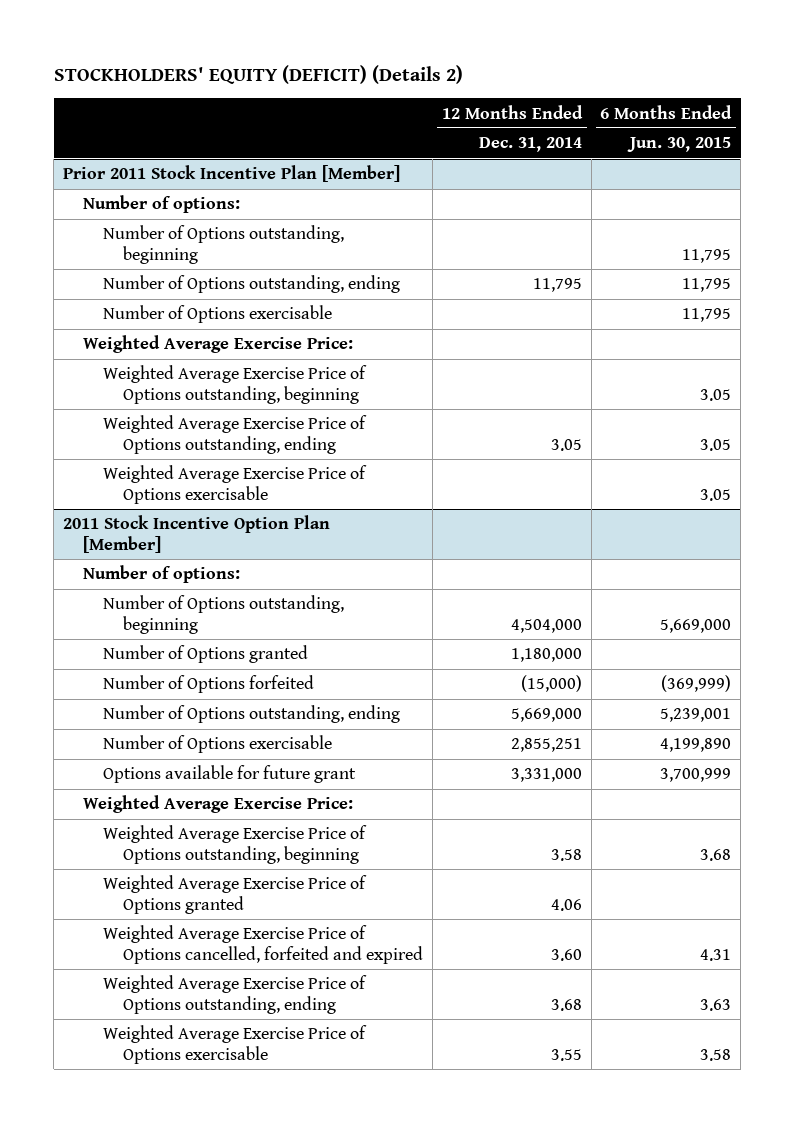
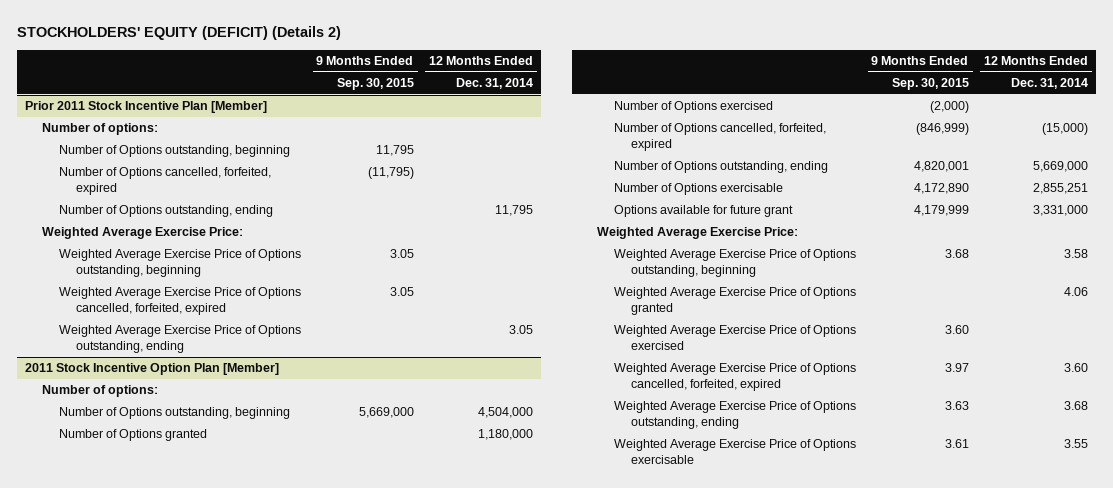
- | 12 Months Ended Dec. 31, 2014 | 6 Months Ended Jun. 30, 2015
+ | 9 Months Ended Sep. 30, 2015 | 12 Months Ended Dec. 31, 2014
@ Prior 2011 Stock Incentive Plan [Member]
+ Number of Options cancelled, forfeited, expired | (11,795) |
- Number of Options exercisable | | 11,795
+ Weighted Average Exercise Price of Options cancelled, forfeited, expired | 3.05 |
- Weighted Average Exercise Price of Options exercisable | | 3.05
@ 2011 Stock Incentive Option Plan [Member]
- Number of Options forfeited | (15,000) | (369,999)
+ Number of Options exercised | (2,000) |
+ Number of Options cancelled, forfeited, expired | (846,999) | (15,000)
- Weighted Average Exercise Price of Options cancelled, forfeited and expired | 3.60 | 4.31
+ Weighted Average Exercise Price of Options exercised | 3.60 |
+ Weighted Average Exercise Price of Options cancelled, forfeited, expired | 3.97 | 3.60

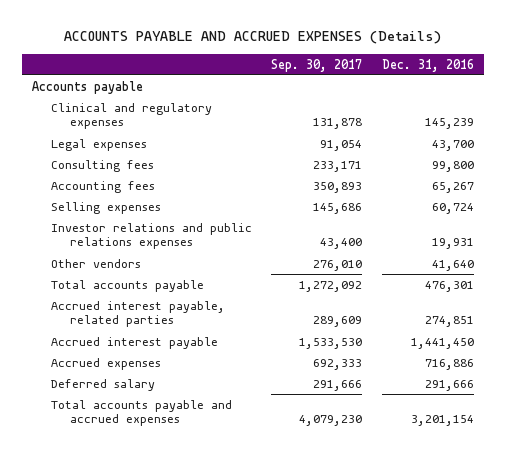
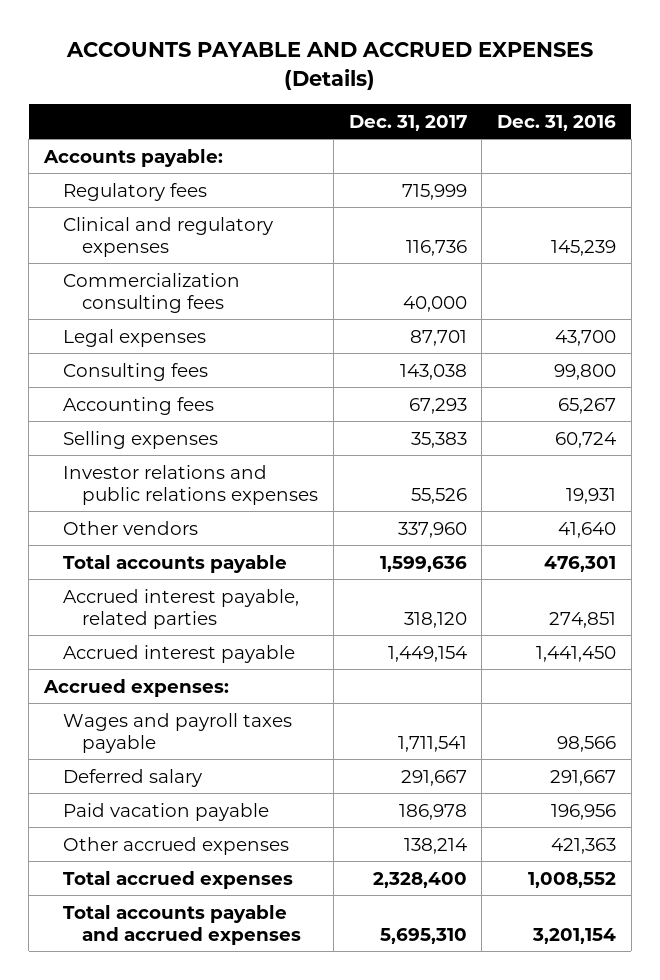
- | Sep. 30, 2017 | Dec. 31, 2016
+ | Dec. 31, 2017 | Dec. 31, 2016
- Accounts payable
+ Accounts payable:
+ Regulatory fees | 715,999 |
+ Commercialization consulting fees | 40,000 |
- Accrued expenses | 692,333 | 716,886
- Deferred salary | 291,666 | 291,666
+ Accrued expenses:
+ Wages and payroll taxes payable | 1,711,541 | 98,566
+ Deferred salary | 291,667 | 291,667
+ Paid vacation payable | 186,978 | 196,956
+ Other accrued expenses | 138,214 | 421,363
+ Total accrued expenses | 2,328,400 | 1,008,552

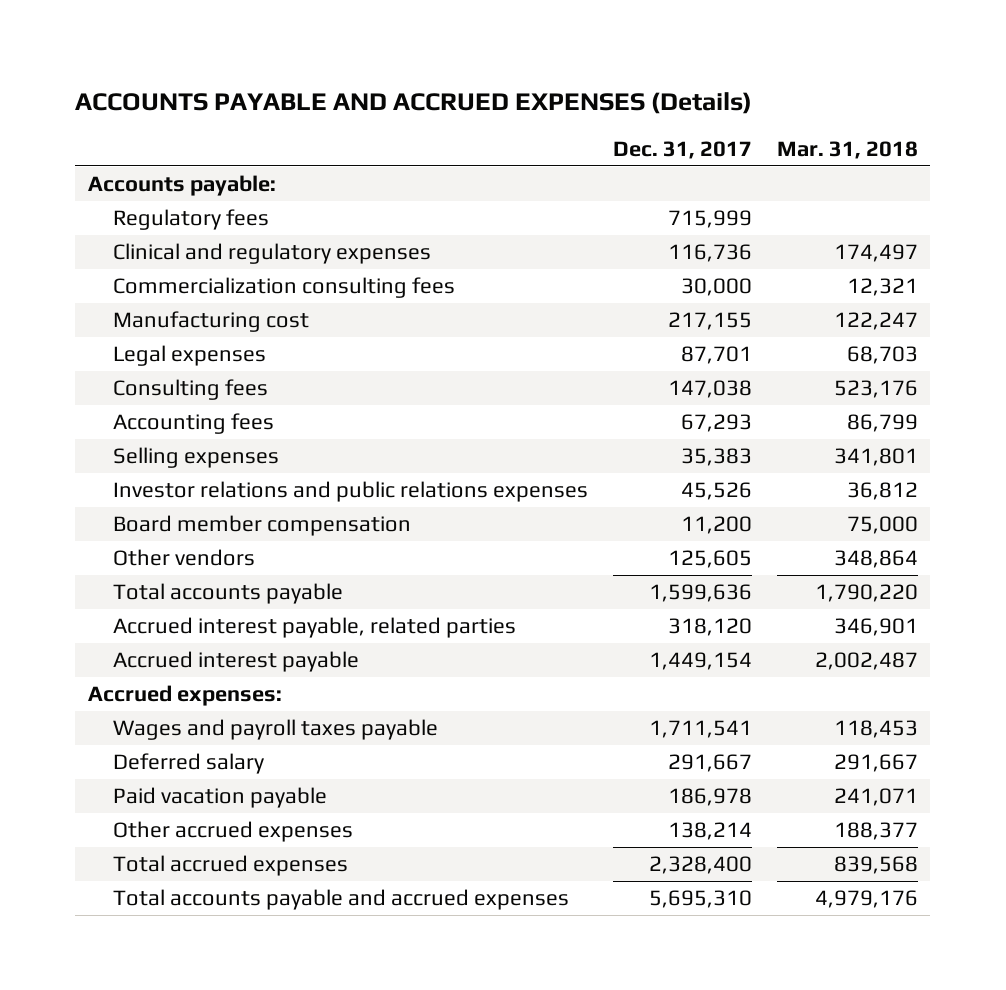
- | Dec. 31, 2017 | Dec. 31, 2016
+ | Dec. 31, 2017 | Mar. 31, 2018
- Commercialization consulting fees | 40,000 |
+ Commercialization consulting fees | 30,000 | 12,321
+ Manufacturing cost | 217,155 | 122,247
- Consulting fees | 143,038 | 99,800
+ Consulting fees | 147,038 | 523,176
- Investor relations and public relations expenses | 55,526 | 19,931
- Other vendors | 337,960 | 41,640
+ Investor relations and public relations expenses | 45,526 | 36,812
+ Board member compensation | 11,200 | 75,000
+ Other vendors | 125,605 | 348,864

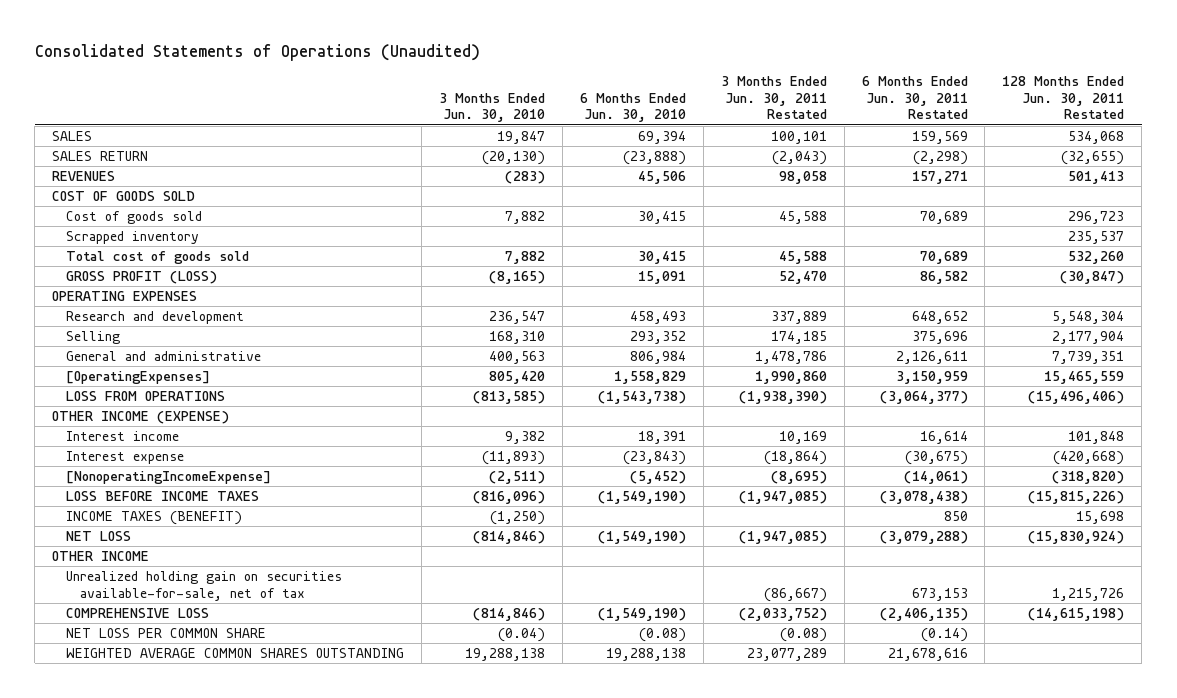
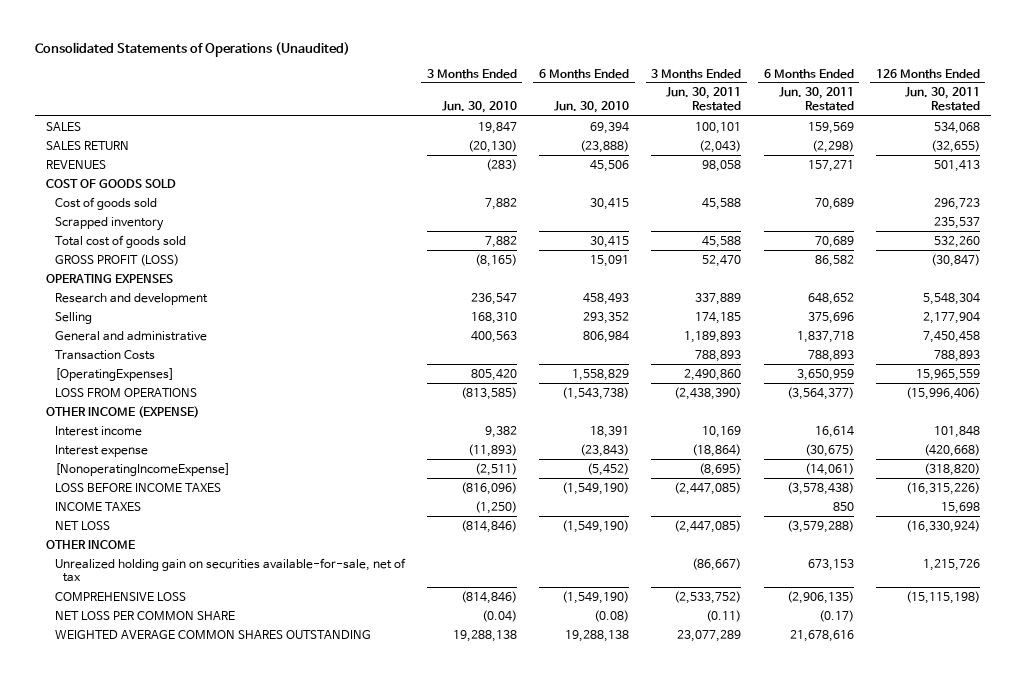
- | 3 Months Ended Jun. 30, 2010 | 6 Months Ended Jun. 30, 2010 | 3 Months Ended Jun. 30, 2011 Restated | 6 Months Ended Jun. 30, 2011 Restated | 128 Months Ended Jun. 30, 2011 Restated
+ | 3 Months Ended Jun. 30, 2010 | 6 Months Ended Jun. 30, 2010 | 3 Months Ended Jun. 30, 2011 Restated | 6 Months Ended Jun. 30, 2011 Restated | 126 Months Ended Jun. 30, 2011 Restated
- General and administrative | 400,563 | 806,984 | 1,478,786 | 2,126,611 | 7,739,351
- [OperatingExpenses] | 805,420 | 1,558,829 | 1,990,860 | 3,150,959 | 15,465,559
- LOSS FROM OPERATIONS | (813,585) | (1,543,738) | (1,938,390) | (3,064,377) | (15,496,406)
+ General and administrative | 400,563 | 806,984 | 1,189,893 | 1,837,718 | 7,450,458
+ Transaction Costs | | | 788,893 | 788,893 | 788,893
+ [OperatingExpenses] | 805,420 | 1,558,829 | 2,490,860 | 3,650,959 | 15,965,559
+ LOSS FROM OPERATIONS | (813,585) | (1,543,738) | (2,438,390) | (3,564,377) | (15,996,406)
- LOSS BEFORE INCOME TAXES | (816,096) | (1,549,190) | (1,947,085) | (3,078,438) | (15,815,226)
- INCOME TAXES (BENEFIT) | (1,250) | | | 850 | 15,698
- NET LOSS | (814,846) | (1,549,190) | (1,947,085) | (3,079,288) | (15,830,924)
+ LOSS BEFORE INCOME TAXES | (816,096) | (1,549,190) | (2,447,085) | (3,578,438) | (16,315,226)
+ INCOME TAXES | (1,250) | | | 850 | 15,698
+ NET LOSS | (814,846) | (1,549,190) | (2,447,085) | (3,579,288) | (16,330,924)
- COMPREHENSIVE LOSS | (814,846) | (1,549,190) | (2,033,752) | (2,406,135) | (14,615,198)
- NET LOSS PER COMMON SHARE | (0.04) | (0.08) | (0.08) | (0.14) |
+ COMPREHENSIVE LOSS | (814,846) | (1,549,190) | (2,533,752) | (2,906,135) | (15,115,198)
+ NET LOSS PER COMMON SHARE | (0.04) | (0.08) | (0.11) | (0.17) |

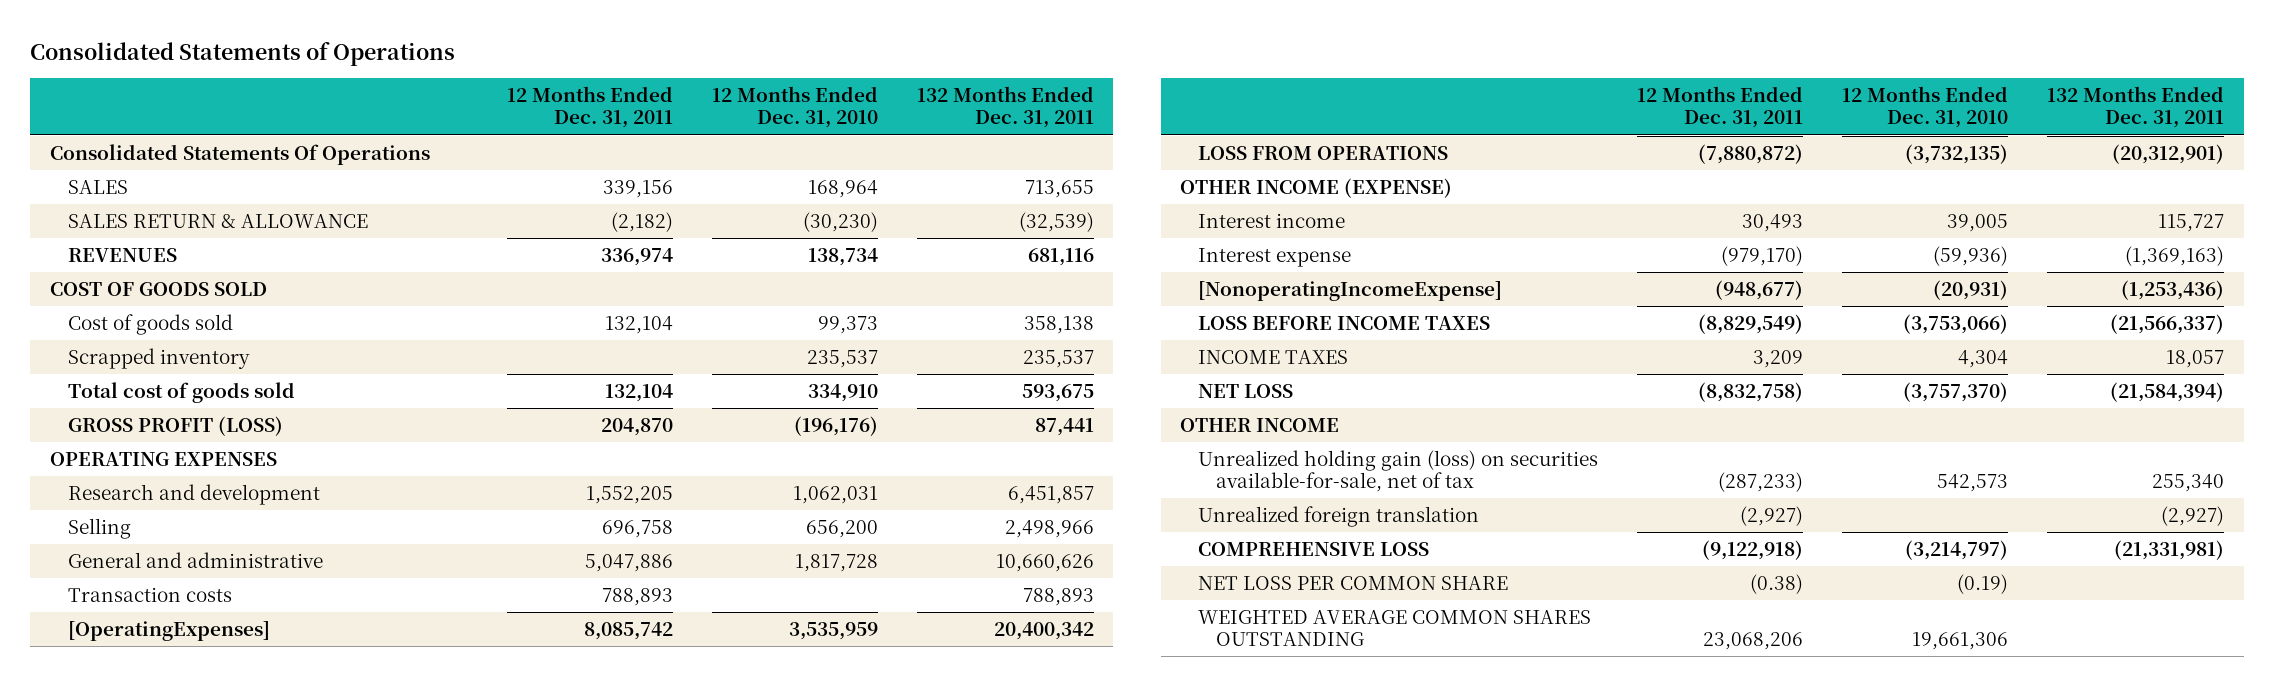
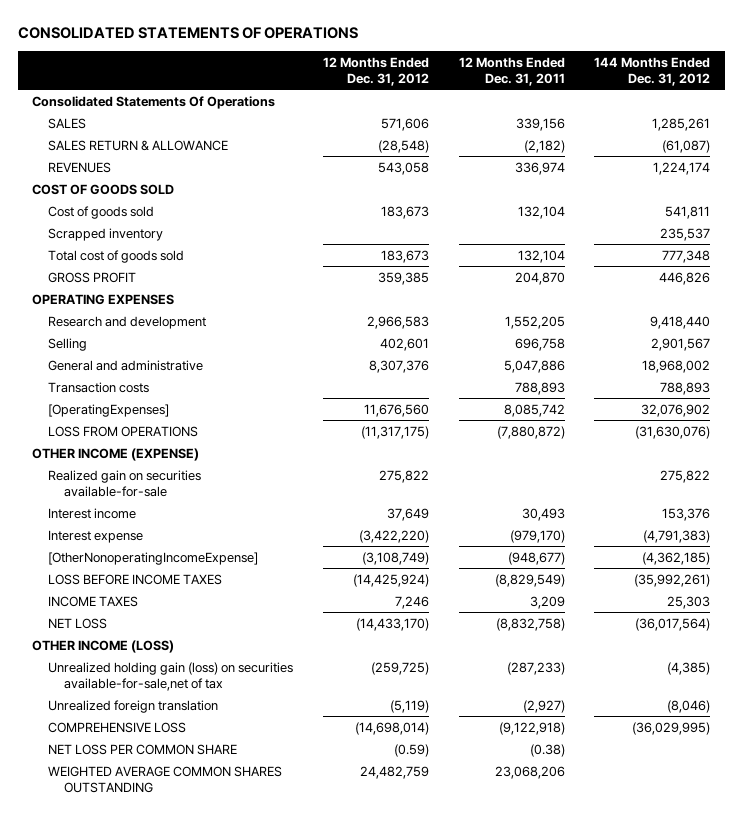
- Consolidated Statements of Operations
+ CONSOLIDATED STATEMENTS OF OPERATIONS
- | 12 Months Ended Dec. 31, 2011 | 12 Months Ended Dec. 31, 2010 | 132 Months Ended Dec. 31, 2011
+ | 12 Months Ended Dec. 31, 2012 | 12 Months Ended Dec. 31, 2011 | 144 Months Ended Dec. 31, 2012
- GROSS PROFIT (LOSS) | 204,870 | (196,176) | 87,441
+ GROSS PROFIT | 359,385 | 204,870 | 446,826
+ Realized gain on securities available-for-sale | 275,822 | | 275,822
- [NonoperatingIncomeExpense] | (948,677) | (20,931) | (1,253,436)
+ [OtherNonoperatingIncomeExpense] | (3,108,749) | (948,677) | (4,362,185)
- OTHER INCOME
- Unrealized holding gain (loss) on securities available-for-sale, net of tax | (287,233) | 542,573 | 255,340
+ OTHER INCOME (LOSS)
+ Unrealized holding gain (loss) on securities available-for-sale,net of tax | (259,725) | (287,233) | (4,385)

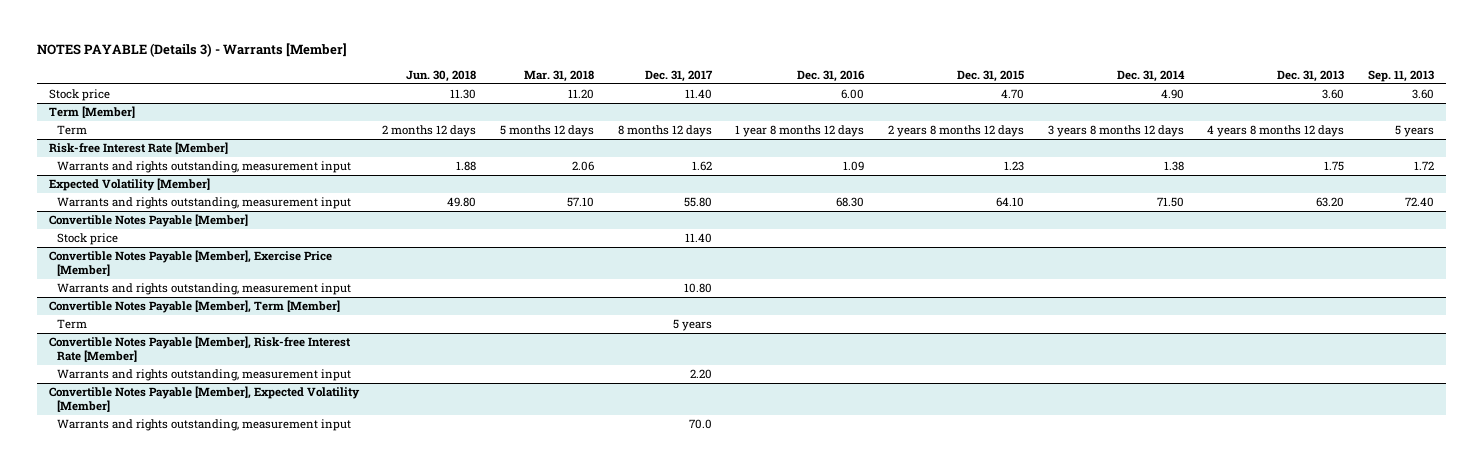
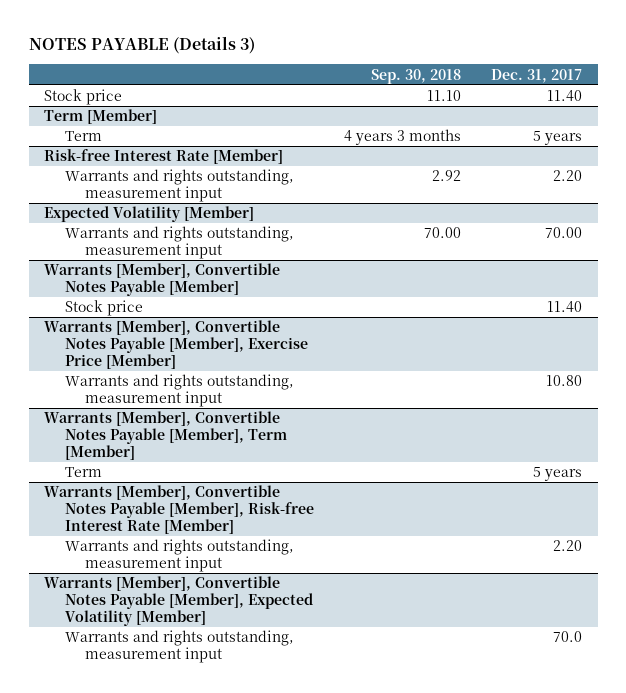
- NOTES PAYABLE (Details 3) - Warrants [Member]
+ NOTES PAYABLE (Details 3)
- | Jun. 30, 2018 | Mar. 31, 2018 | Dec. 31, 2017 | Dec. 31, 2016 | Dec. 31, 2015 | Dec. 31, 2014 | Dec. 31, 2013 | Sep. 11, 2013
+ | Sep. 30, 2018 | Dec. 31, 2017
@ Term [Member]
- Term | 2 months 12 days | 5 months 12 days | 8 months 12 days | 1 year 8 months 12 days | 2 years 8 months 12 days | 3 years 8 months 12 days | 4 years 8 months 12 days | 5 years
+ Term | 4 years 3 months | 5 years
@ Risk-free Interest Rate [Member]
- Warrants and rights outstanding, measurement input | 1.88 | 2.06 | 1.62 | 1.09 | 1.23 | 1.38 | 1.75 | 1.72
+ Warrants and rights outstanding, measurement input | 2.92 | 2.20
@ Expected Volatility [Member]
- Warrants and rights outstanding, measurement input | 49.80 | 57.10 | 55.80 | 68.30 | 64.10 | 71.50 | 63.20 | 72.40
- Convertible Notes Payable [Member]
@ Expected Volatility [Member]
+ Warrants and rights outstanding, measurement input | 70.00 | 70.00
+ Warrants [Member], Convertible Notes Payable [Member]
- Convertible Notes Payable [Member], Exercise Price [Member]
+ Warrants [Member], Convertible Notes Payable [Member], Exercise Price [Member]
- Convertible Notes Payable [Member], Term [Member]
+ Warrants [Member], Convertible Notes Payable [Member], Term [Member]
- Convertible Notes Payable [Member], Risk-free Interest Rate [Member]
+ Warrants [Member], Convertible Notes Payable [Member], Risk-free Interest Rate [Member]
- Convertible Notes Payable [Member], Expected Volatility [Member]
+ Warrants [Member], Convertible Notes Payable [Member], Expected Volatility [Member]

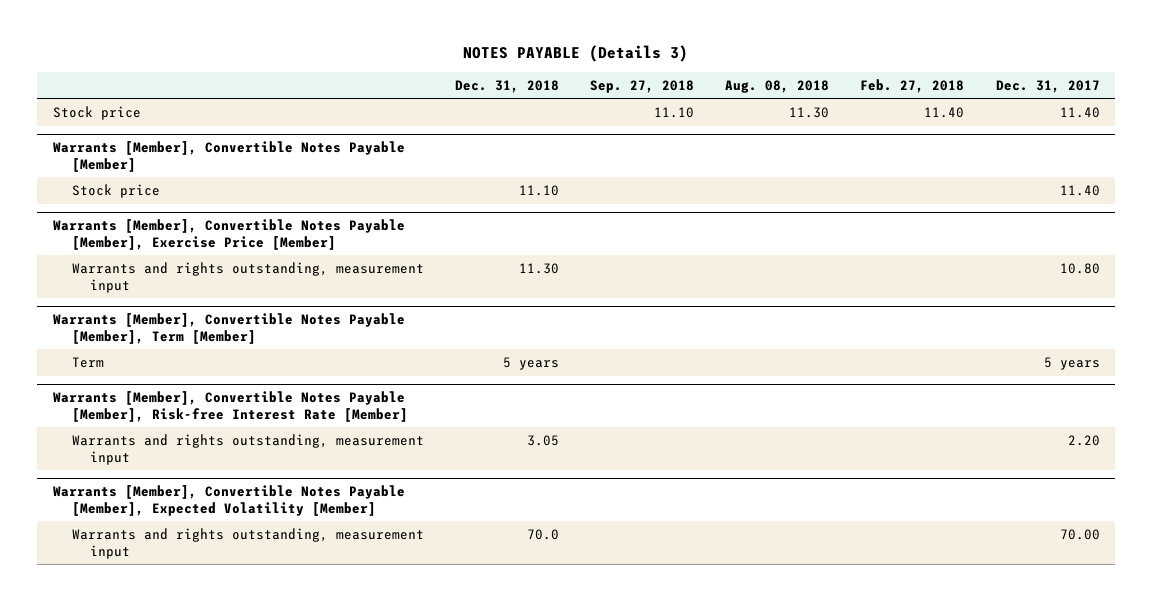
- | Sep. 30, 2018 | Dec. 31, 2017
+ | Dec. 31, 2018 | Sep. 27, 2018 | Aug. 08, 2018 | Feb. 27, 2018 | Dec. 31, 2017
- Term [Member]
- Term | 4 years 3 months | 5 years
- Risk-free Interest Rate [Member]
- Warrants and rights outstanding, measurement input | 2.92 | 2.20
- Expected Volatility [Member]
- Warrants and rights outstanding, measurement input | 70.00 | 70.00
@ Warrants [Member], Convertible Notes Payable [Member], Expected Volatility [Member]
- Warrants and rights outstanding, measurement input | | 70.0
+ Warrants and rights outstanding, measurement input | 70.0 | | | | 70.00

